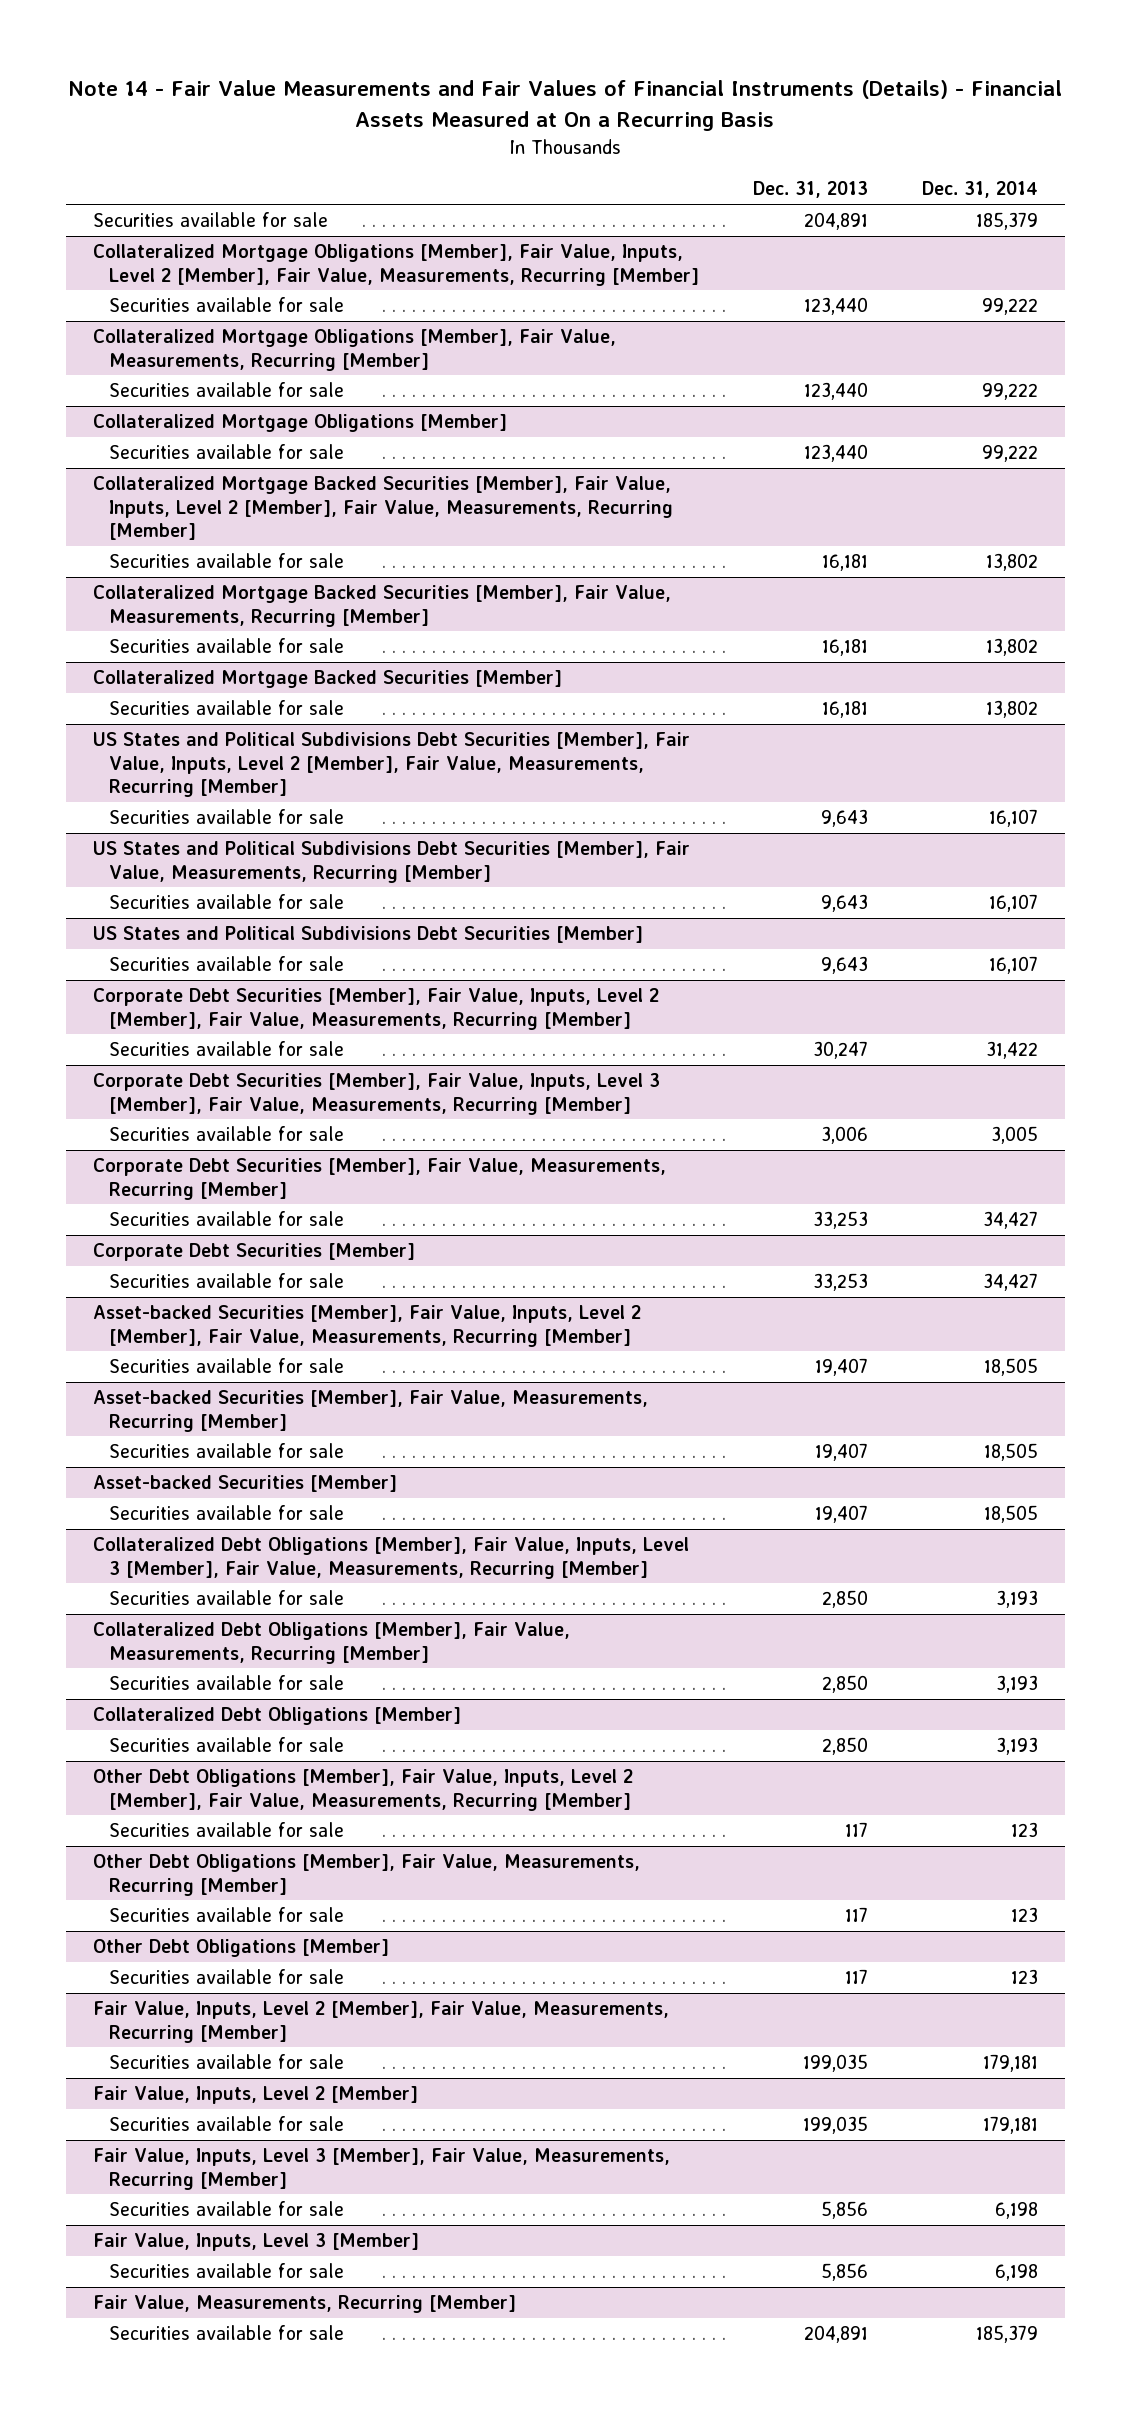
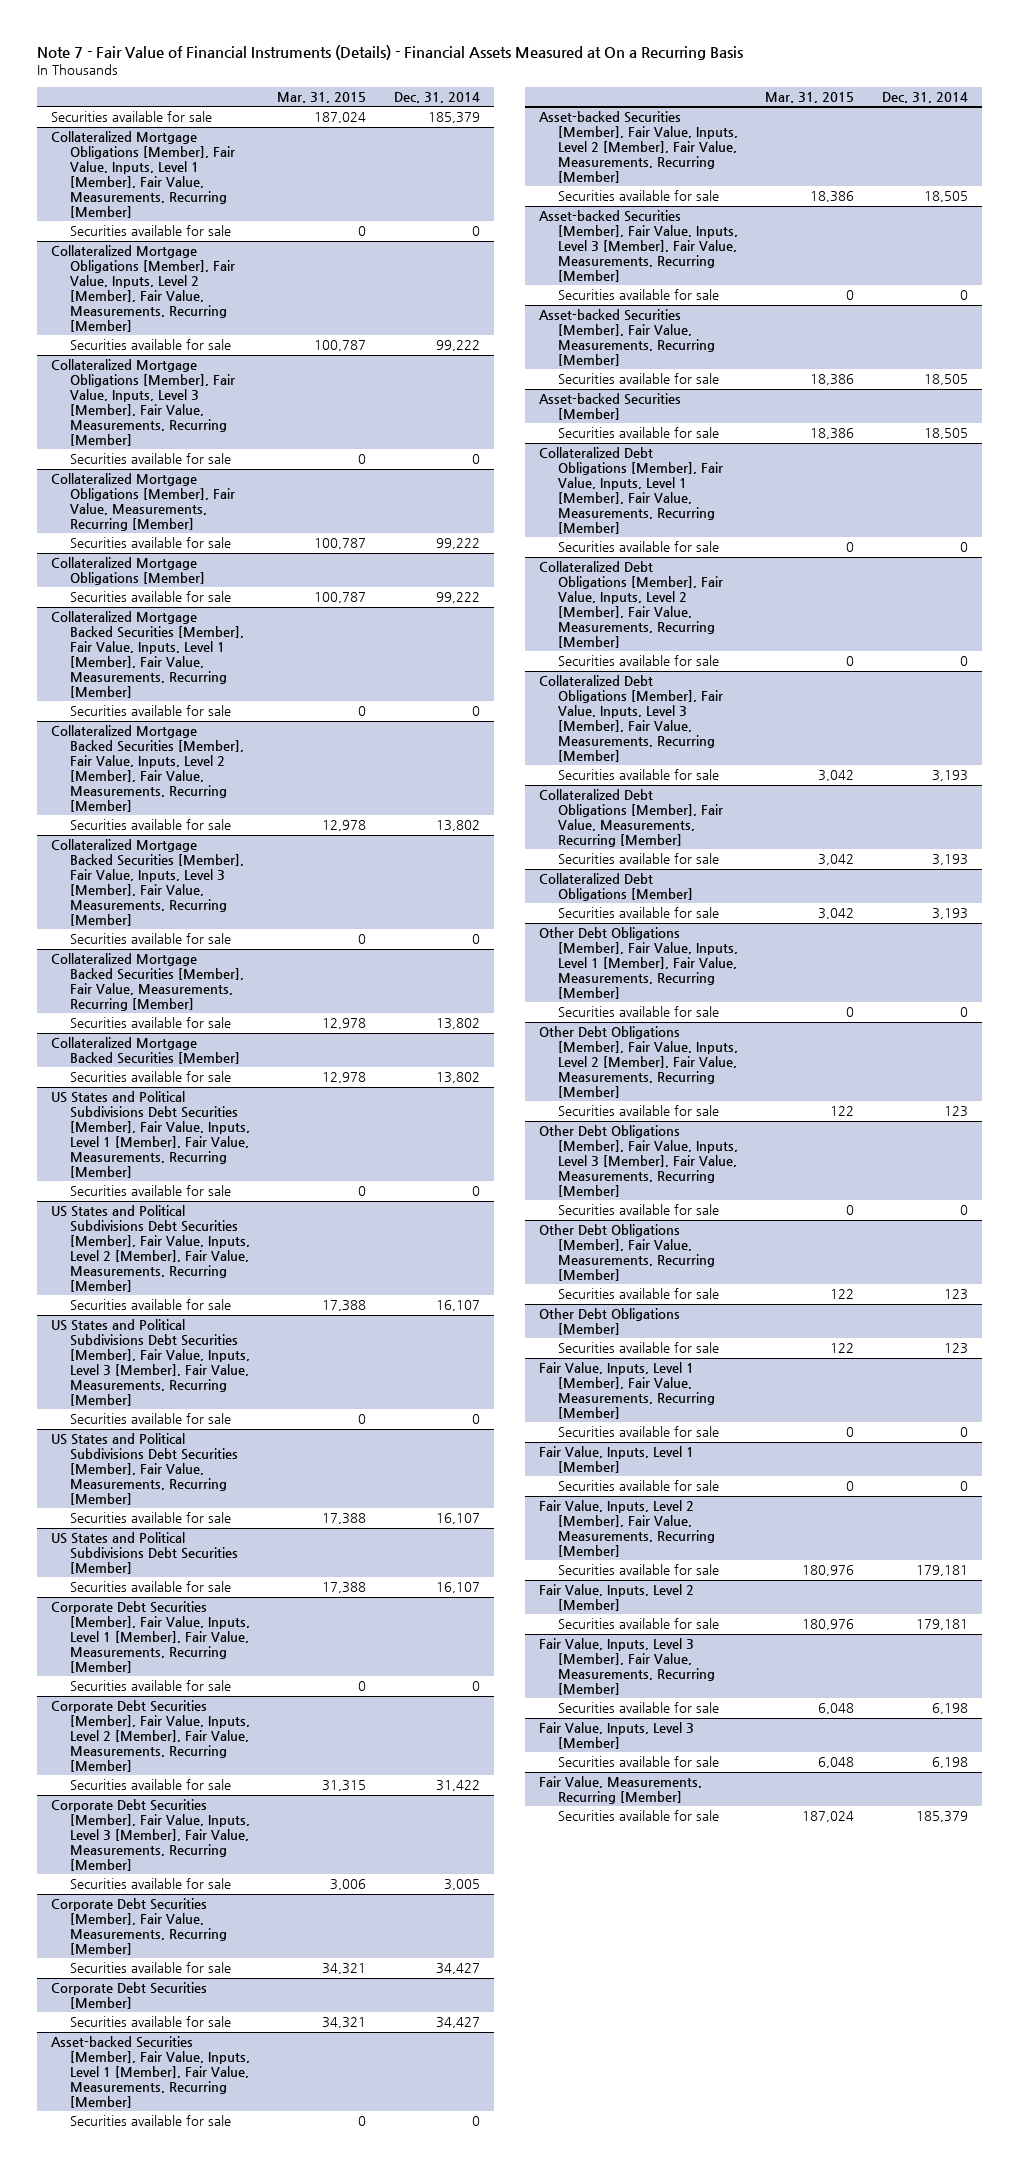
- Note 14 - Fair Value Measurements and Fair Values of Financial Instruments (Details) - Financial Assets Measured at On a Recurring Basis
+ Note 7 - Fair Value of Financial Instruments (Details) - Financial Assets Measured at On a Recurring Basis
- | Dec. 31, 2013 | Dec. 31, 2014
+ | Mar. 31, 2015 | Dec. 31, 2014
+ Collateralized Mortgage Obligations [Member], Fair Value, Inputs, Level 1 [Member], Fair Value, Measurements, Recurring [Member]
+ Securities available for sale | 0 | 0
+ Collateralized Mortgage Obligations [Member], Fair Value, Inputs, Level 3 [Member], Fair Value, Measurements, Recurring [Member]
+ Securities available for sale | 0 | 0
+ Collateralized Mortgage Backed Securities [Member], Fair Value, Inputs, Level 1 [Member], Fair Value, Measurements, Recurring [Member]
+ Securities available for sale | 0 | 0
+ Collateralized Mortgage Backed Securities [Member], Fair Value, Inputs, Level 3 [Member], Fair Value, Measurements, Recurring [Member]
+ Securities available for sale | 0 | 0
+ US States and Political Subdivisions Debt Securities [Member], Fair Value, Inputs, Level 1 [Member], Fair Value, Measurements, Recurring [Member]
+ Securities available for sale | 0 | 0
+ US States and Political Subdivisions Debt Securities [Member], Fair Value, Inputs, Level 3 [Member], Fair Value, Measurements, Recurring [Member]
+ Securities available for sale | 0 | 0
+ Corporate Debt Securities [Member], Fair Value, Inputs, Level 1 [Member], Fair Value, Measurements, Recurring [Member]
+ Securities available for sale | 0 | 0
+ Asset-backed Securities [Member], Fair Value, Inputs, Level 1 [Member], Fair Value, Measurements, Recurring [Member]
+ Securities available for sale | 0 | 0
+ Asset-backed Securities [Member], Fair Value, Inputs, Level 3 [Member], Fair Value, Measurements, Recurring [Member]
+ Securities available for sale | 0 | 0
+ Collateralized Debt Obligations [Member], Fair Value, Inputs, Level 1 [Member], Fair Value, Measurements, Recurring [Member]
+ Securities available for sale | 0 | 0
+ Collateralized Debt Obligations [Member], Fair Value, Inputs, Level 2 [Member], Fair Value, Measurements, Recurring [Member]
+ Securities available for sale | 0 | 0
+ Other Debt Obligations [Member], Fair Value, Inputs, Level 1 [Member], Fair Value, Measurements, Recurring [Member]
+ Securities available for sale | 0 | 0
+ Other Debt Obligations [Member], Fair Value, Inputs, Level 3 [Member], Fair Value, Measurements, Recurring [Member]
+ Securities available for sale | 0 | 0
+ Fair Value, Inputs, Level 1 [Member], Fair Value, Measurements, Recurring [Member]
+ Securities available for sale | 0 | 0
+ Fair Value, Inputs, Level 1 [Member]
+ Securities available for sale | 0 | 0

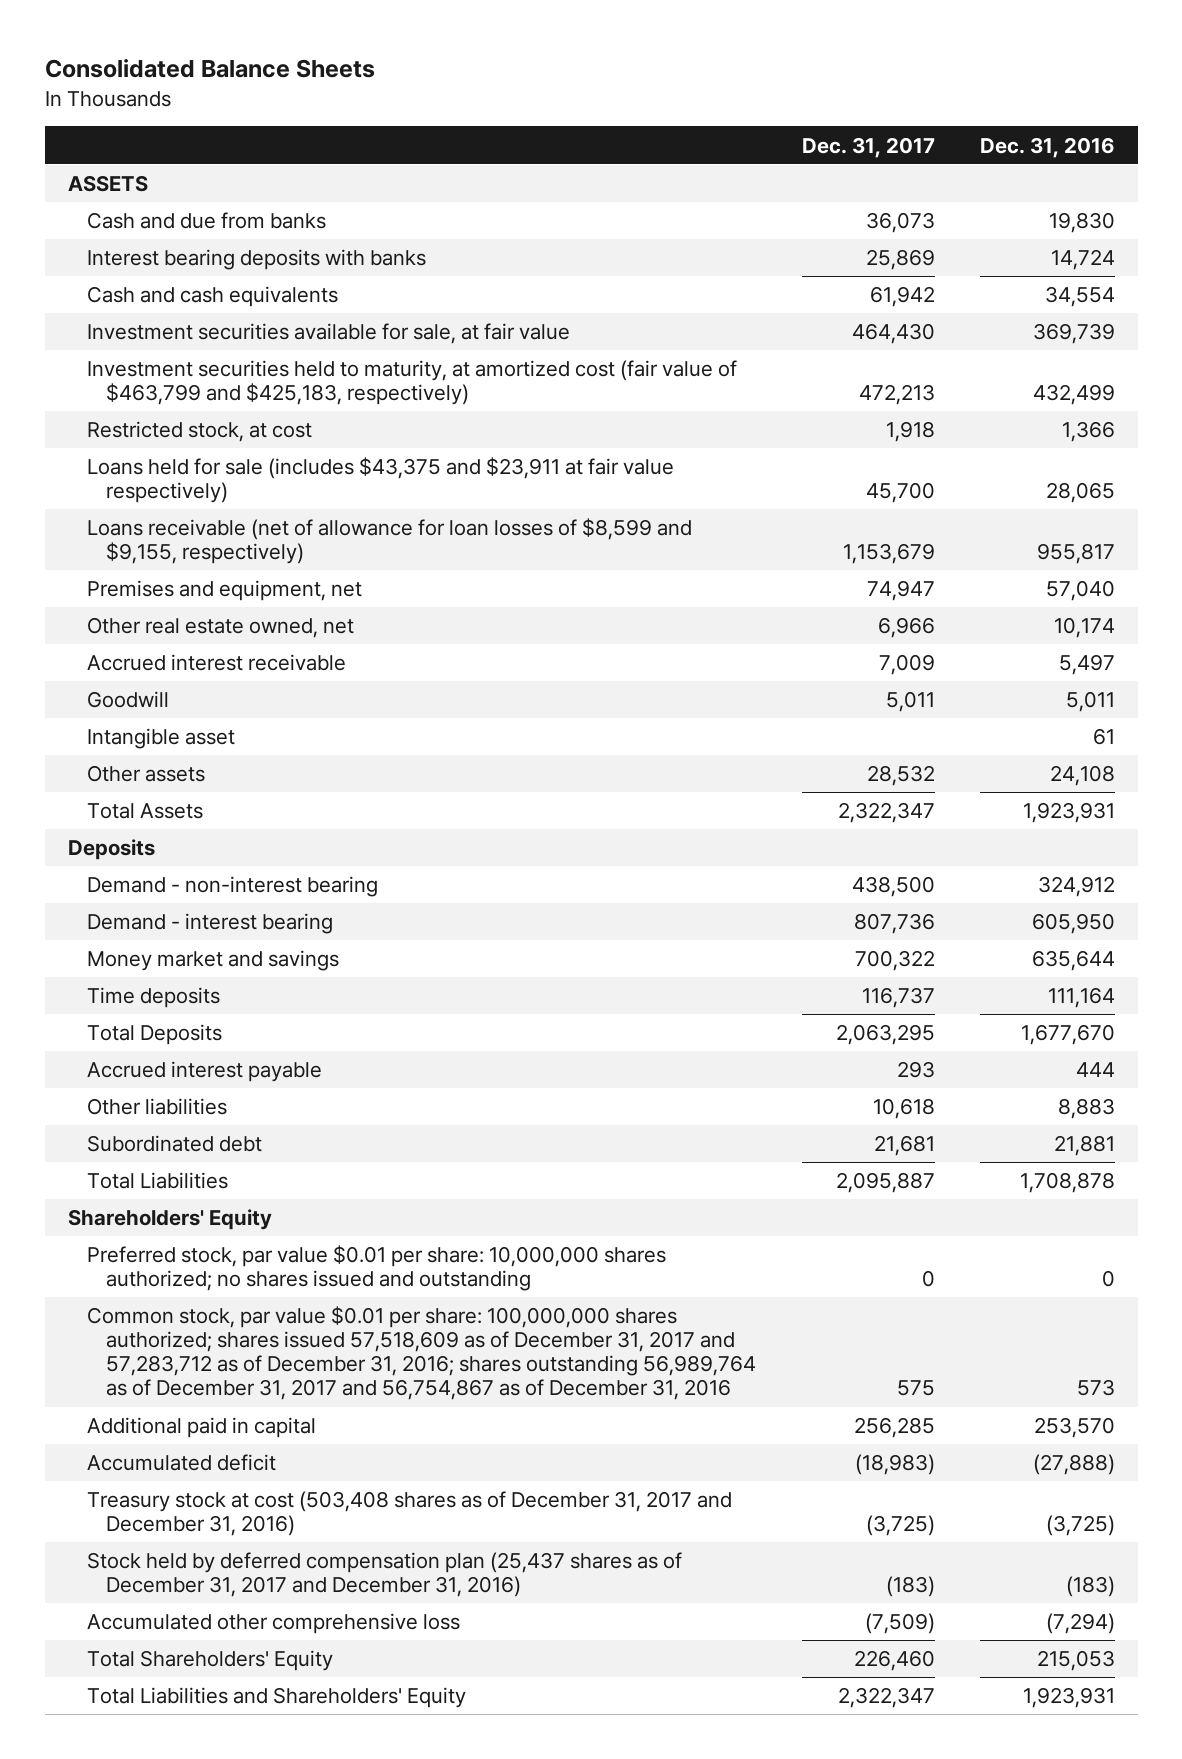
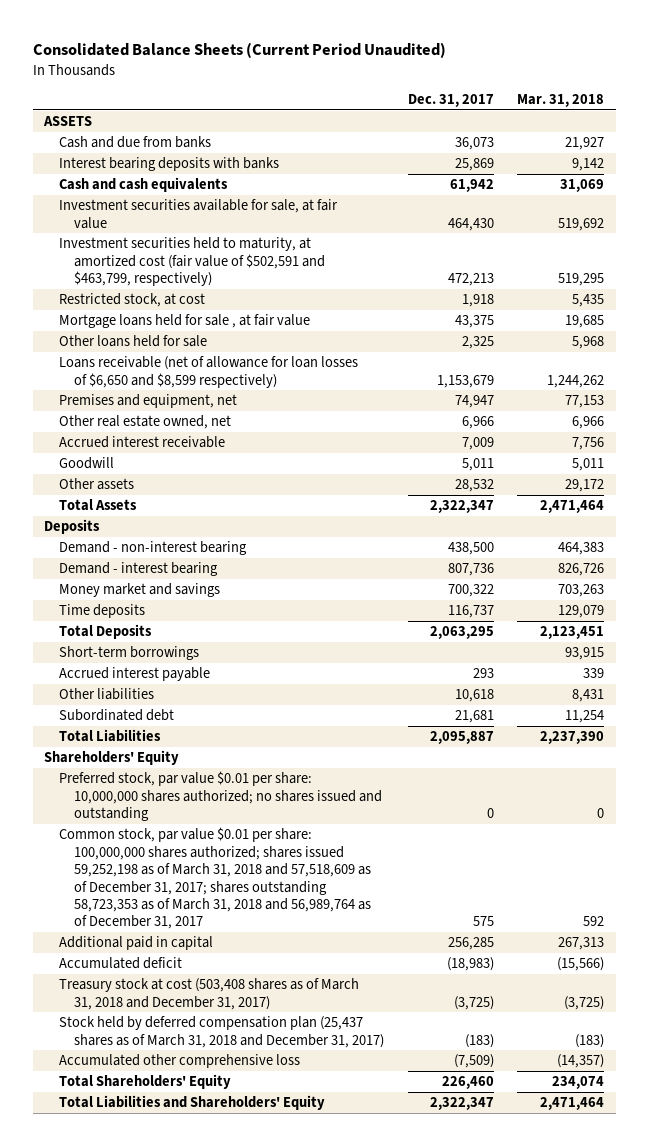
- Consolidated Balance Sheets
+ Consolidated Balance Sheets (Current Period Unaudited)
- | Dec. 31, 2017 | Dec. 31, 2016
+ | Dec. 31, 2017 | Mar. 31, 2018
- Investment securities held to maturity, at amortized cost (fair value of $463,799 and $425,183, respectively) | 472,213 | 432,499
+ Investment securities held to maturity, at amortized cost (fair value of $502,591 and $463,799, respectively) | 472,213 | 519,295
- Loans held for sale (includes $43,375 and $23,911 at fair value respectively) | 45,700 | 28,065
- Loans receivable (net of allowance for loan losses of $8,599 and $9,155, respectively) | 1,153,679 | 955,817
+ Mortgage loans held for sale , at fair value | 43,375 | 19,685
+ Other loans held for sale | 2,325 | 5,968
+ Loans receivable (net of allowance for loan losses of $6,650 and $8,599 respectively) | 1,153,679 | 1,244,262
- Intangible asset | | 61
+ Short-term borrowings | | 93,915
- Common stock, par value $0.01 per share: 100,000,000 shares authorized; shares issued 57,518,609 as of December 31, 2017 and 57,283,712 as of December 31, 2016; shares outstanding 56,989,764 as of December 31, 2017 and 56,754,867 as of December 31, 2016 | 575 | 573
+ Common stock, par value $0.01 per share: 100,000,000 shares authorized; shares issued 59,252,198 as of March 31, 2018 and 57,518,609 as of December 31, 2017; shares outstanding 58,723,353 as of March 31, 2018 and 56,989,764 as of December 31, 2017 | 575 | 592
- Treasury stock at cost (503,408 shares as of December 31, 2017 and December 31, 2016) | (3,725) | (3,725)
- Stock held by deferred compensation plan (25,437 shares as of December 31, 2017 and December 31, 2016) | (183) | (183)
+ Treasury stock at cost (503,408 shares as of March 31, 2018 and December 31, 2017) | (3,725) | (3,725)
+ Stock held by deferred compensation plan (25,437 shares as of March 31, 2018 and December 31, 2017) | (183) | (183)

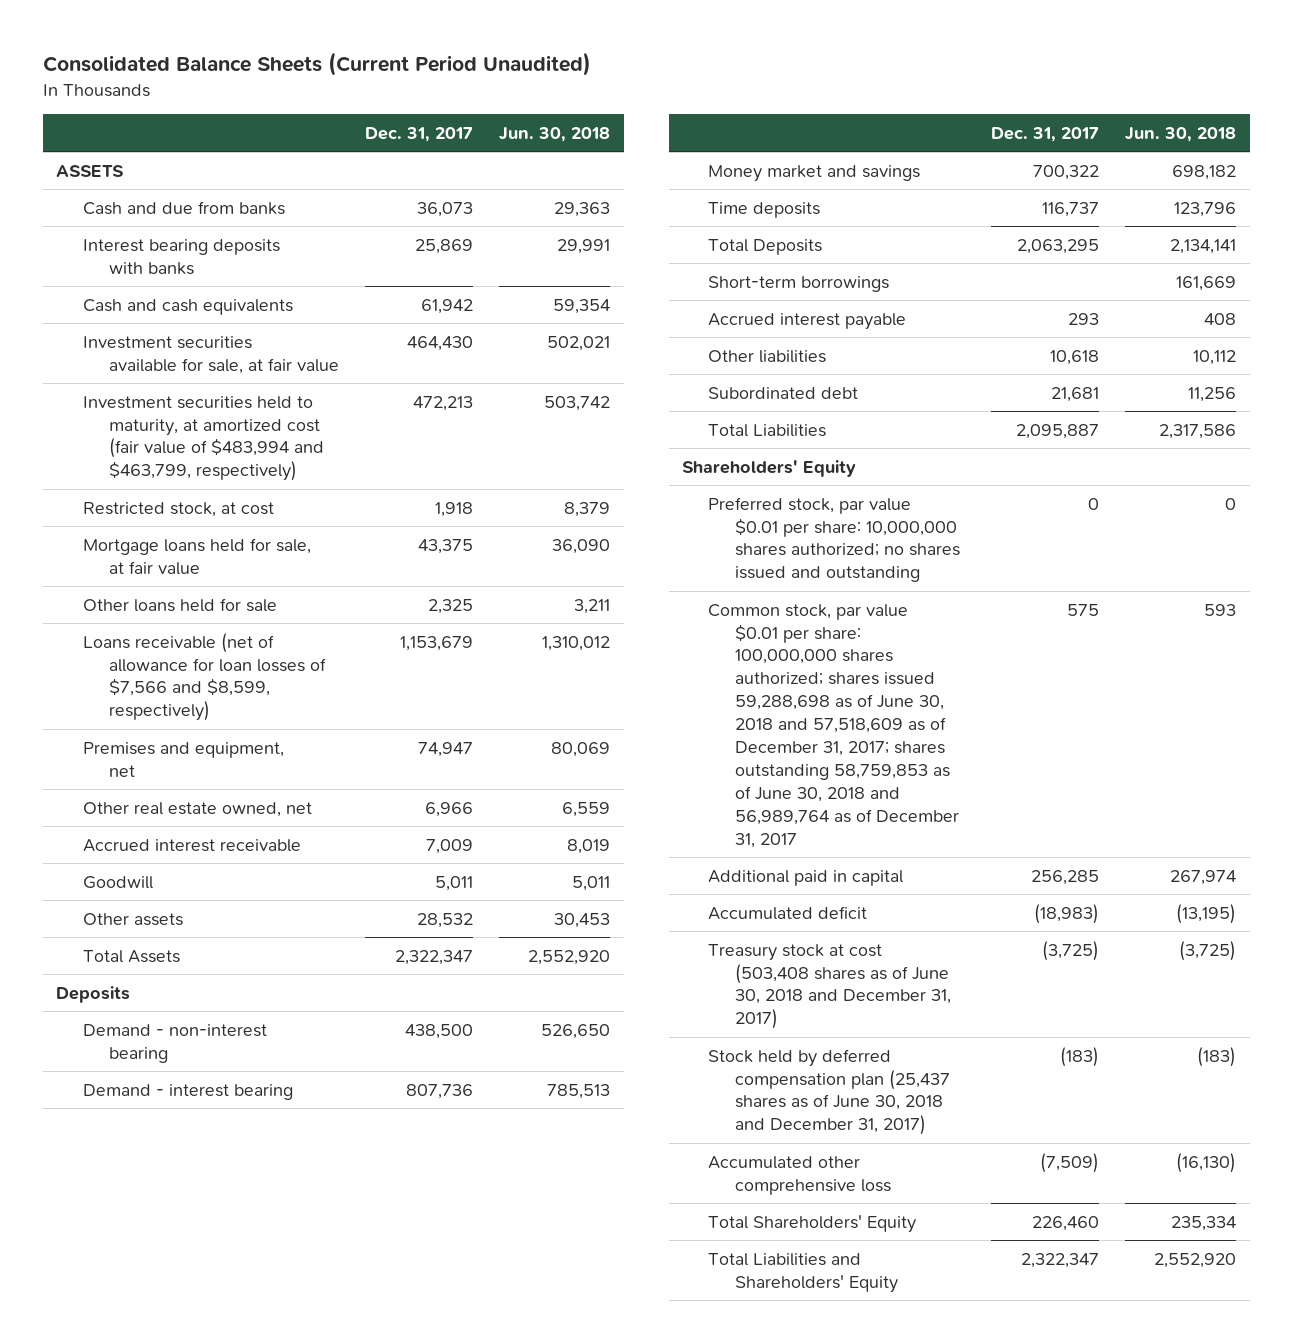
- | Dec. 31, 2017 | Mar. 31, 2018
+ | Dec. 31, 2017 | Jun. 30, 2018
- Investment securities held to maturity, at amortized cost (fair value of $502,591 and $463,799, respectively) | 472,213 | 519,295
+ Investment securities held to maturity, at amortized cost (fair value of $483,994 and $463,799, respectively) | 472,213 | 503,742
- Mortgage loans held for sale , at fair value | 43,375 | 19,685
+ Mortgage loans held for sale, at fair value | 43,375 | 36,090
- Loans receivable (net of allowance for loan losses of $6,650 and $8,599 respectively) | 1,153,679 | 1,244,262
+ Loans receivable (net of allowance for loan losses of $7,566 and $8,599, respectively) | 1,153,679 | 1,310,012
- Common stock, par value $0.01 per share: 100,000,000 shares authorized; shares issued 59,252,198 as of March 31, 2018 and 57,518,609 as of December 31, 2017; shares outstanding 58,723,353 as of March 31, 2018 and 56,989,764 as of December 31, 2017 | 575 | 592
+ Common stock, par value $0.01 per share: 100,000,000 shares authorized; shares issued 59,288,698 as of June 30, 2018 and 57,518,609 as of December 31, 2017; shares outstanding 58,759,853 as of June 30, 2018 and 56,989,764 as of December 31, 2017 | 575 | 593
- Treasury stock at cost (503,408 shares as of March 31, 2018 and December 31, 2017) | (3,725) | (3,725)
- Stock held by deferred compensation plan (25,437 shares as of March 31, 2018 and December 31, 2017) | (183) | (183)
+ Treasury stock at cost (503,408 shares as of June 30, 2018 and December 31, 2017) | (3,725) | (3,725)
+ Stock held by deferred compensation plan (25,437 shares as of June 30, 2018 and December 31, 2017) | (183) | (183)

